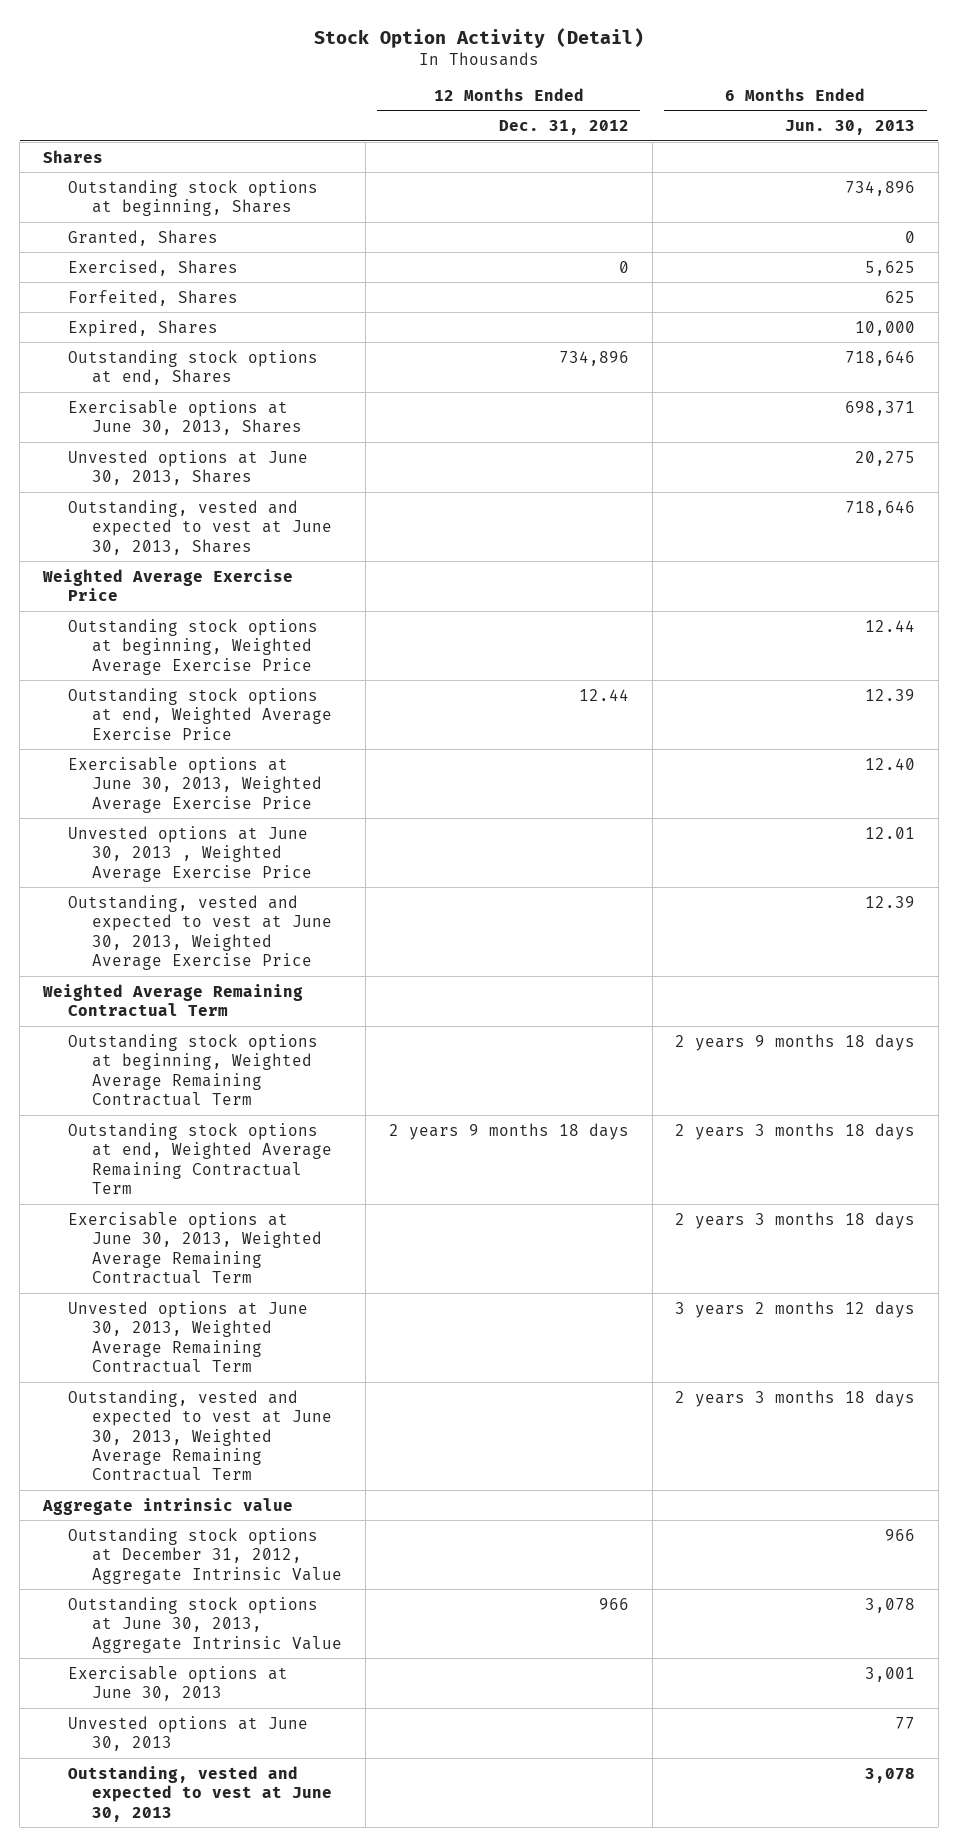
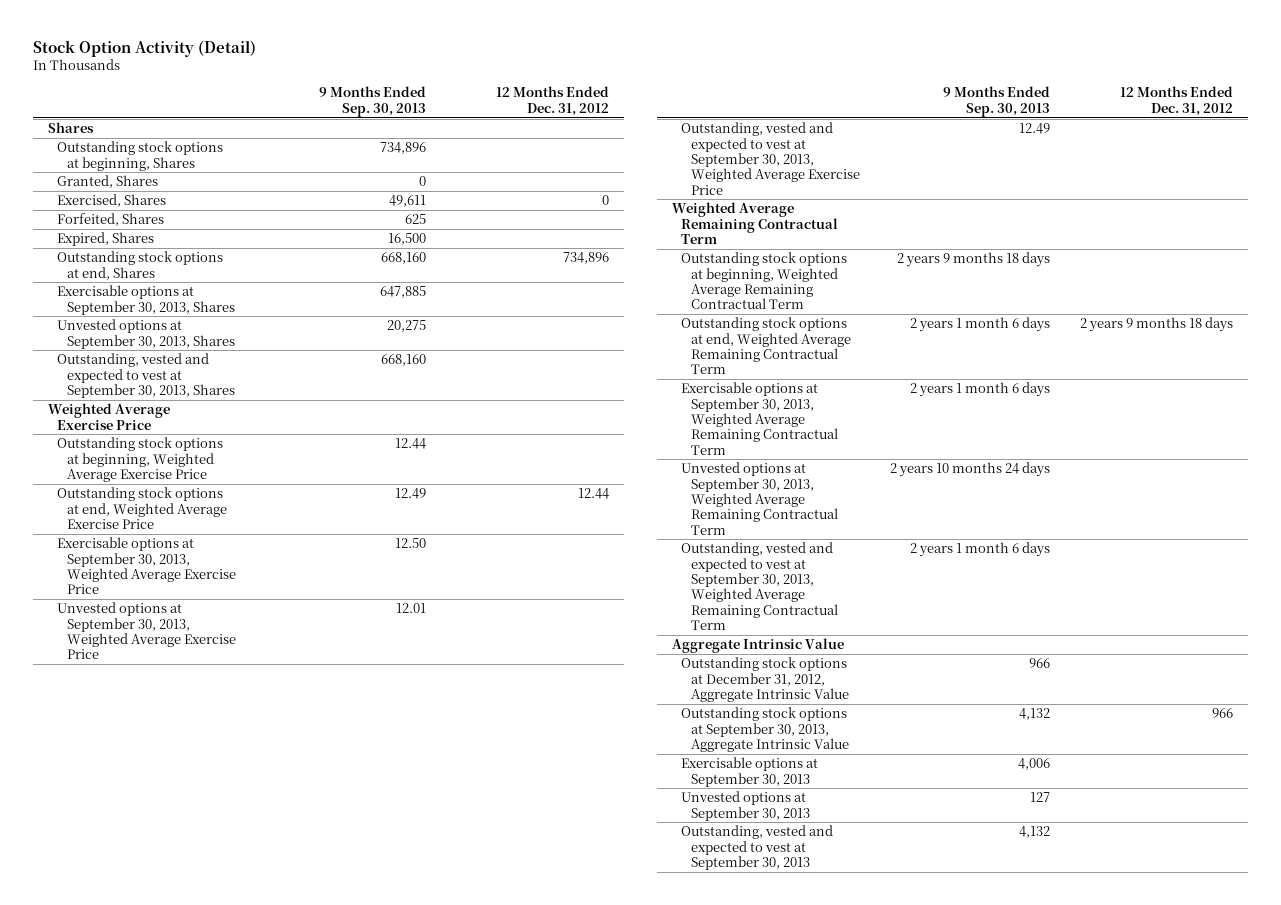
- | 12 Months Ended Dec. 31, 2012 | 6 Months Ended Jun. 30, 2013
+ | 9 Months Ended Sep. 30, 2013 | 12 Months Ended Dec. 31, 2012
- Exercisable options at June 30, 2013, Shares | | 698,371
- Unvested options at June 30, 2013, Shares | | 20,275
- Outstanding, vested and expected to vest at June 30, 2013, Shares | | 718,646
+ Exercisable options at September 30, 2013, Shares | 647,885 |
+ Unvested options at September 30, 2013, Shares | 20,275 |
+ Outstanding, vested and expected to vest at September 30, 2013, Shares | 668,160 |
- Exercisable options at June 30, 2013, Weighted Average Exercise Price | | 12.40
- Unvested options at June 30, 2013 , Weighted Average Exercise Price | | 12.01
- Outstanding, vested and expected to vest at June 30, 2013, Weighted Average Exercise Price | | 12.39
+ Exercisable options at September 30, 2013, Weighted Average Exercise Price | 12.50 |
+ Unvested options at September 30, 2013, Weighted Average Exercise Price | 12.01 |
+ Outstanding, vested and expected to vest at September 30, 2013, Weighted Average Exercise Price | 12.49 |
- Exercisable options at June 30, 2013, Weighted Average Remaining Contractual Term | | 2 years 3 months 18 days
- Unvested options at June 30, 2013, Weighted Average Remaining Contractual Term | | 3 years 2 months 12 days
- Outstanding, vested and expected to vest at June 30, 2013, Weighted Average Remaining Contractual Term | | 2 years 3 months 18 days
- Aggregate intrinsic value
+ Exercisable options at September 30, 2013, Weighted Average Remaining Contractual Term | 2 years 1 month 6 days |
+ Unvested options at September 30, 2013, Weighted Average Remaining Contractual Term | 2 years 10 months 24 days |
+ Outstanding, vested and expected to vest at September 30, 2013, Weighted Average Remaining Contractual Term | 2 years 1 month 6 days |
+ Aggregate Intrinsic Value
- Outstanding stock options at June 30, 2013, Aggregate Intrinsic Value | 966 | 3,078
- Exercisable options at June 30, 2013 | | 3,001
- Unvested options at June 30, 2013 | | 77
- Outstanding, vested and expected to vest at June 30, 2013 | | 3,078
+ Outstanding stock options at September 30, 2013, Aggregate Intrinsic Value | 4,132 | 966
+ Exercisable options at September 30, 2013 | 4,006 |
+ Unvested options at September 30, 2013 | 127 |
+ Outstanding, vested and expected to vest at September 30, 2013 | 4,132 |

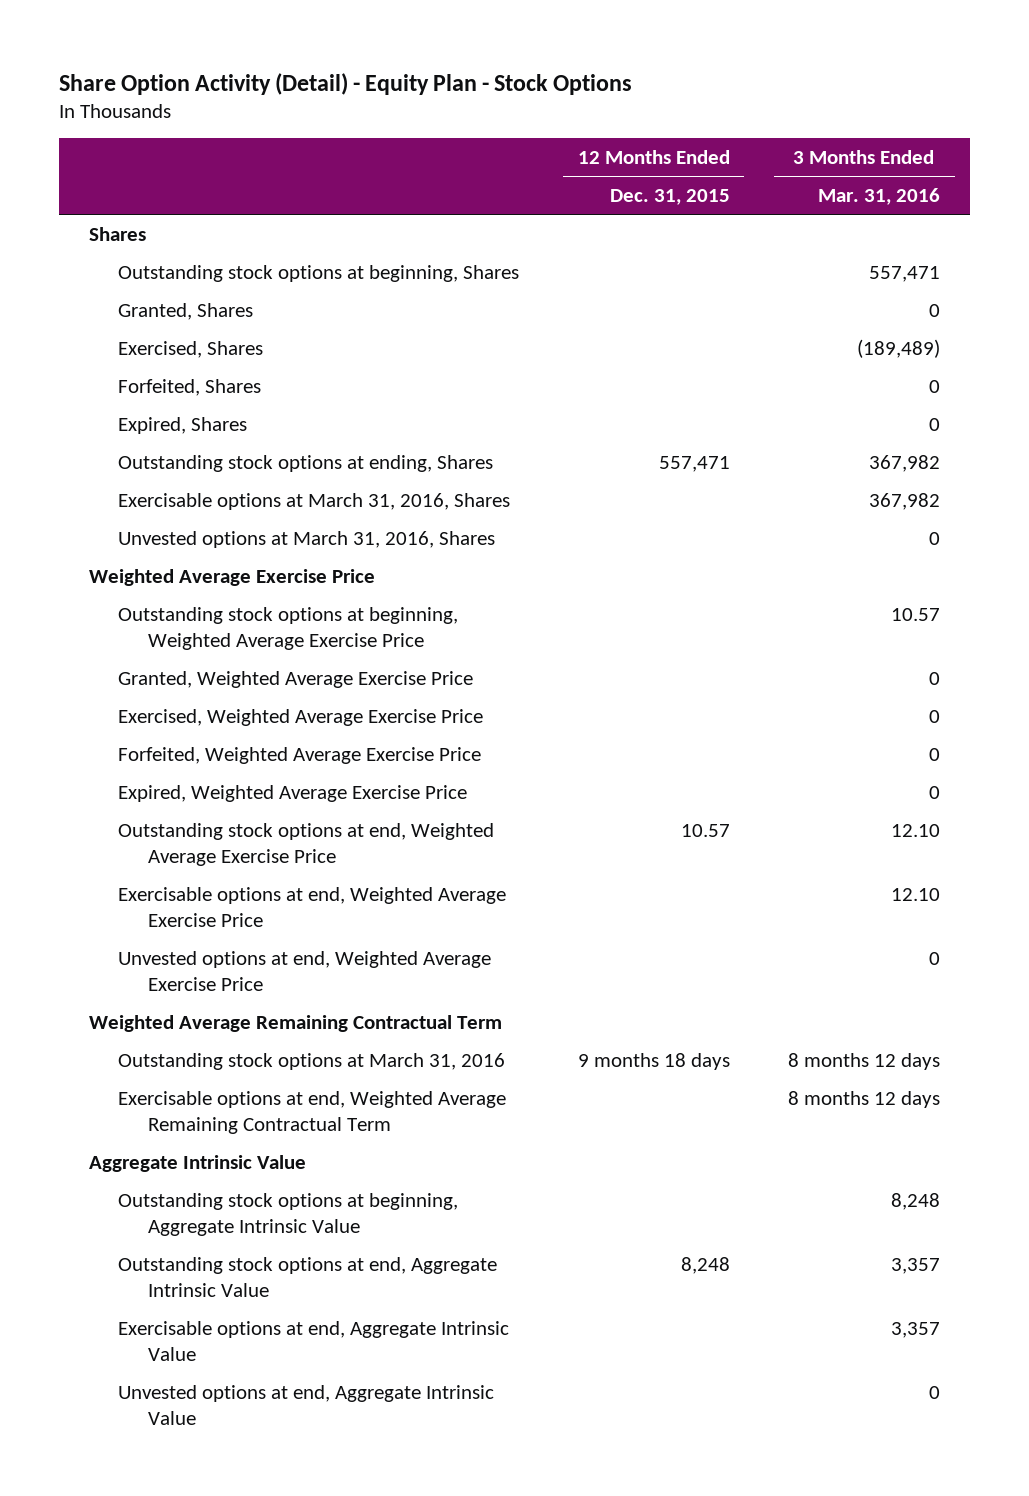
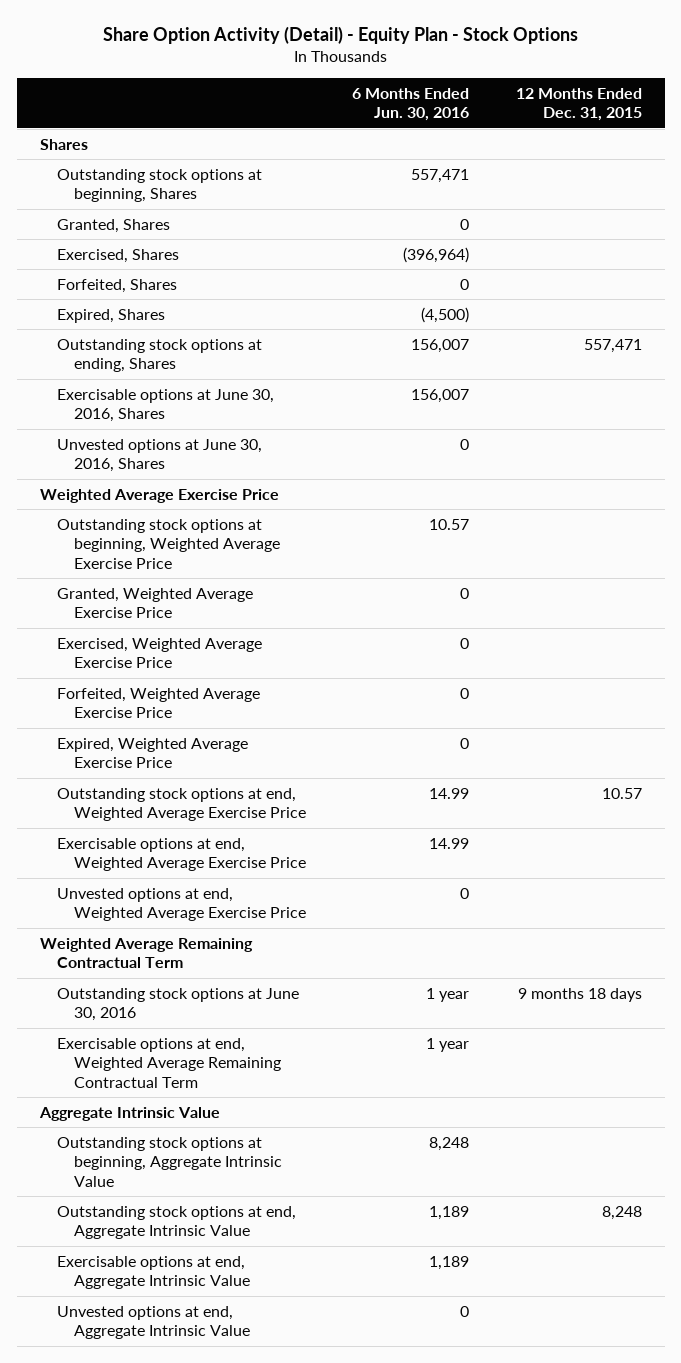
- | 12 Months Ended Dec. 31, 2015 | 3 Months Ended Mar. 31, 2016
+ | 6 Months Ended Jun. 30, 2016 | 12 Months Ended Dec. 31, 2015
- Exercisable options at March 31, 2016, Shares | | 367,982
- Unvested options at March 31, 2016, Shares | | 0
+ Exercisable options at June 30, 2016, Shares | 156,007 |
+ Unvested options at June 30, 2016, Shares | 0 |
- Outstanding stock options at March 31, 2016 | 9 months 18 days | 8 months 12 days
+ Outstanding stock options at June 30, 2016 | 1 year | 9 months 18 days

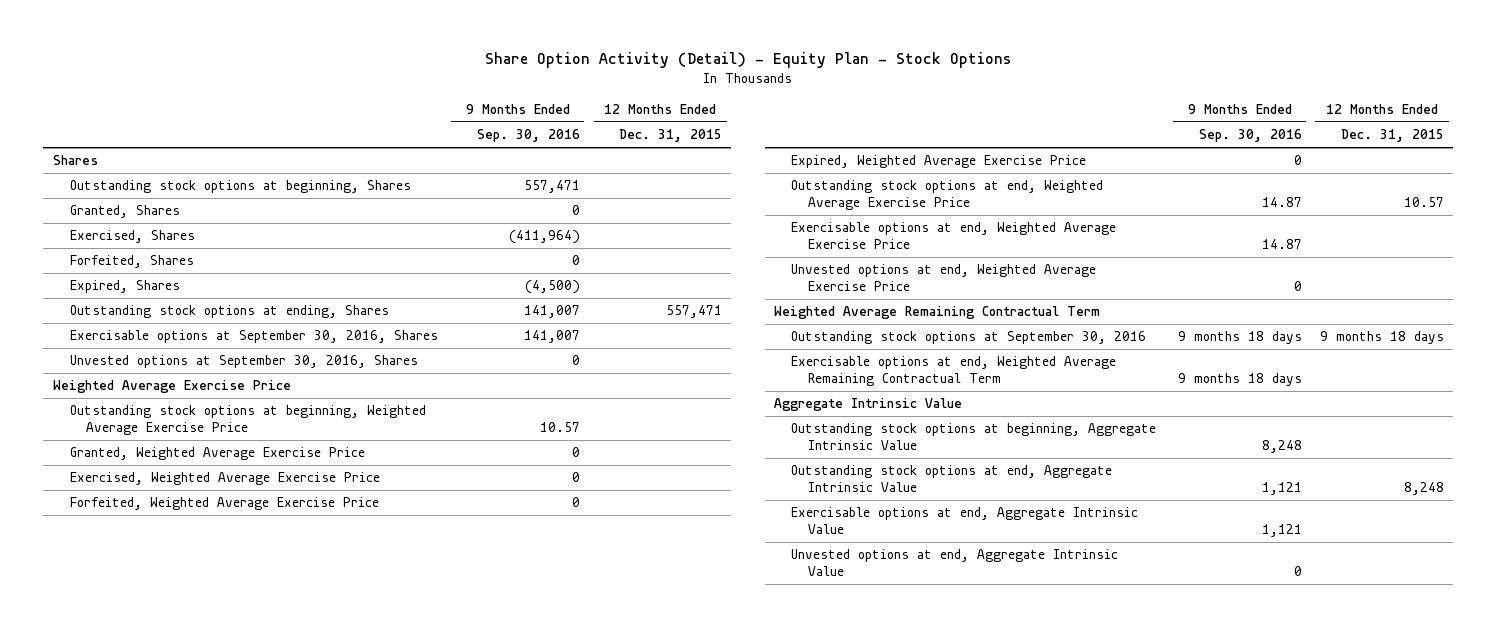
- | 6 Months Ended Jun. 30, 2016 | 12 Months Ended Dec. 31, 2015
+ | 9 Months Ended Sep. 30, 2016 | 12 Months Ended Dec. 31, 2015
- Exercisable options at June 30, 2016, Shares | 156,007 |
- Unvested options at June 30, 2016, Shares | 0 |
+ Exercisable options at September 30, 2016, Shares | 141,007 |
+ Unvested options at September 30, 2016, Shares | 0 |
- Outstanding stock options at June 30, 2016 | 1 year | 9 months 18 days
+ Outstanding stock options at September 30, 2016 | 9 months 18 days | 9 months 18 days

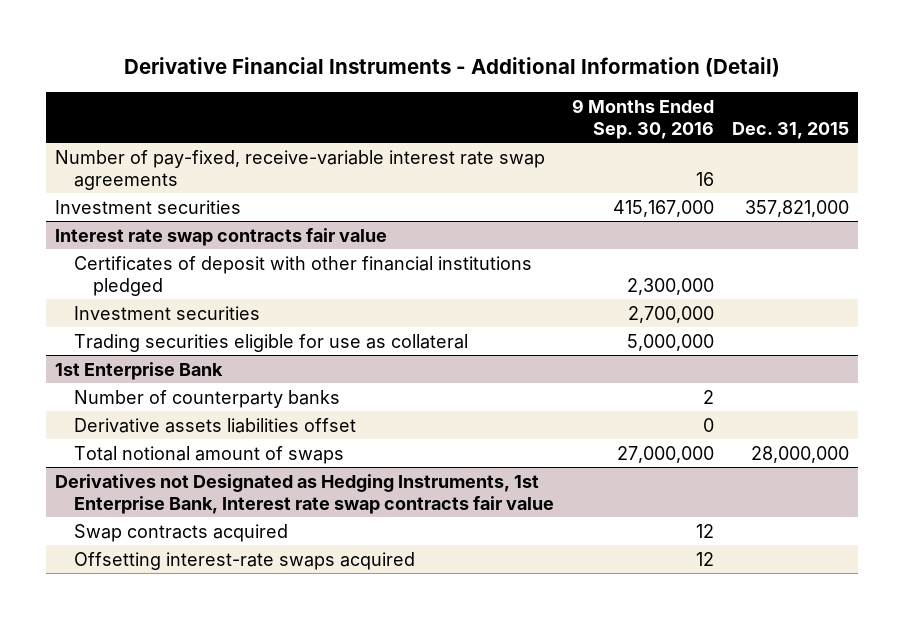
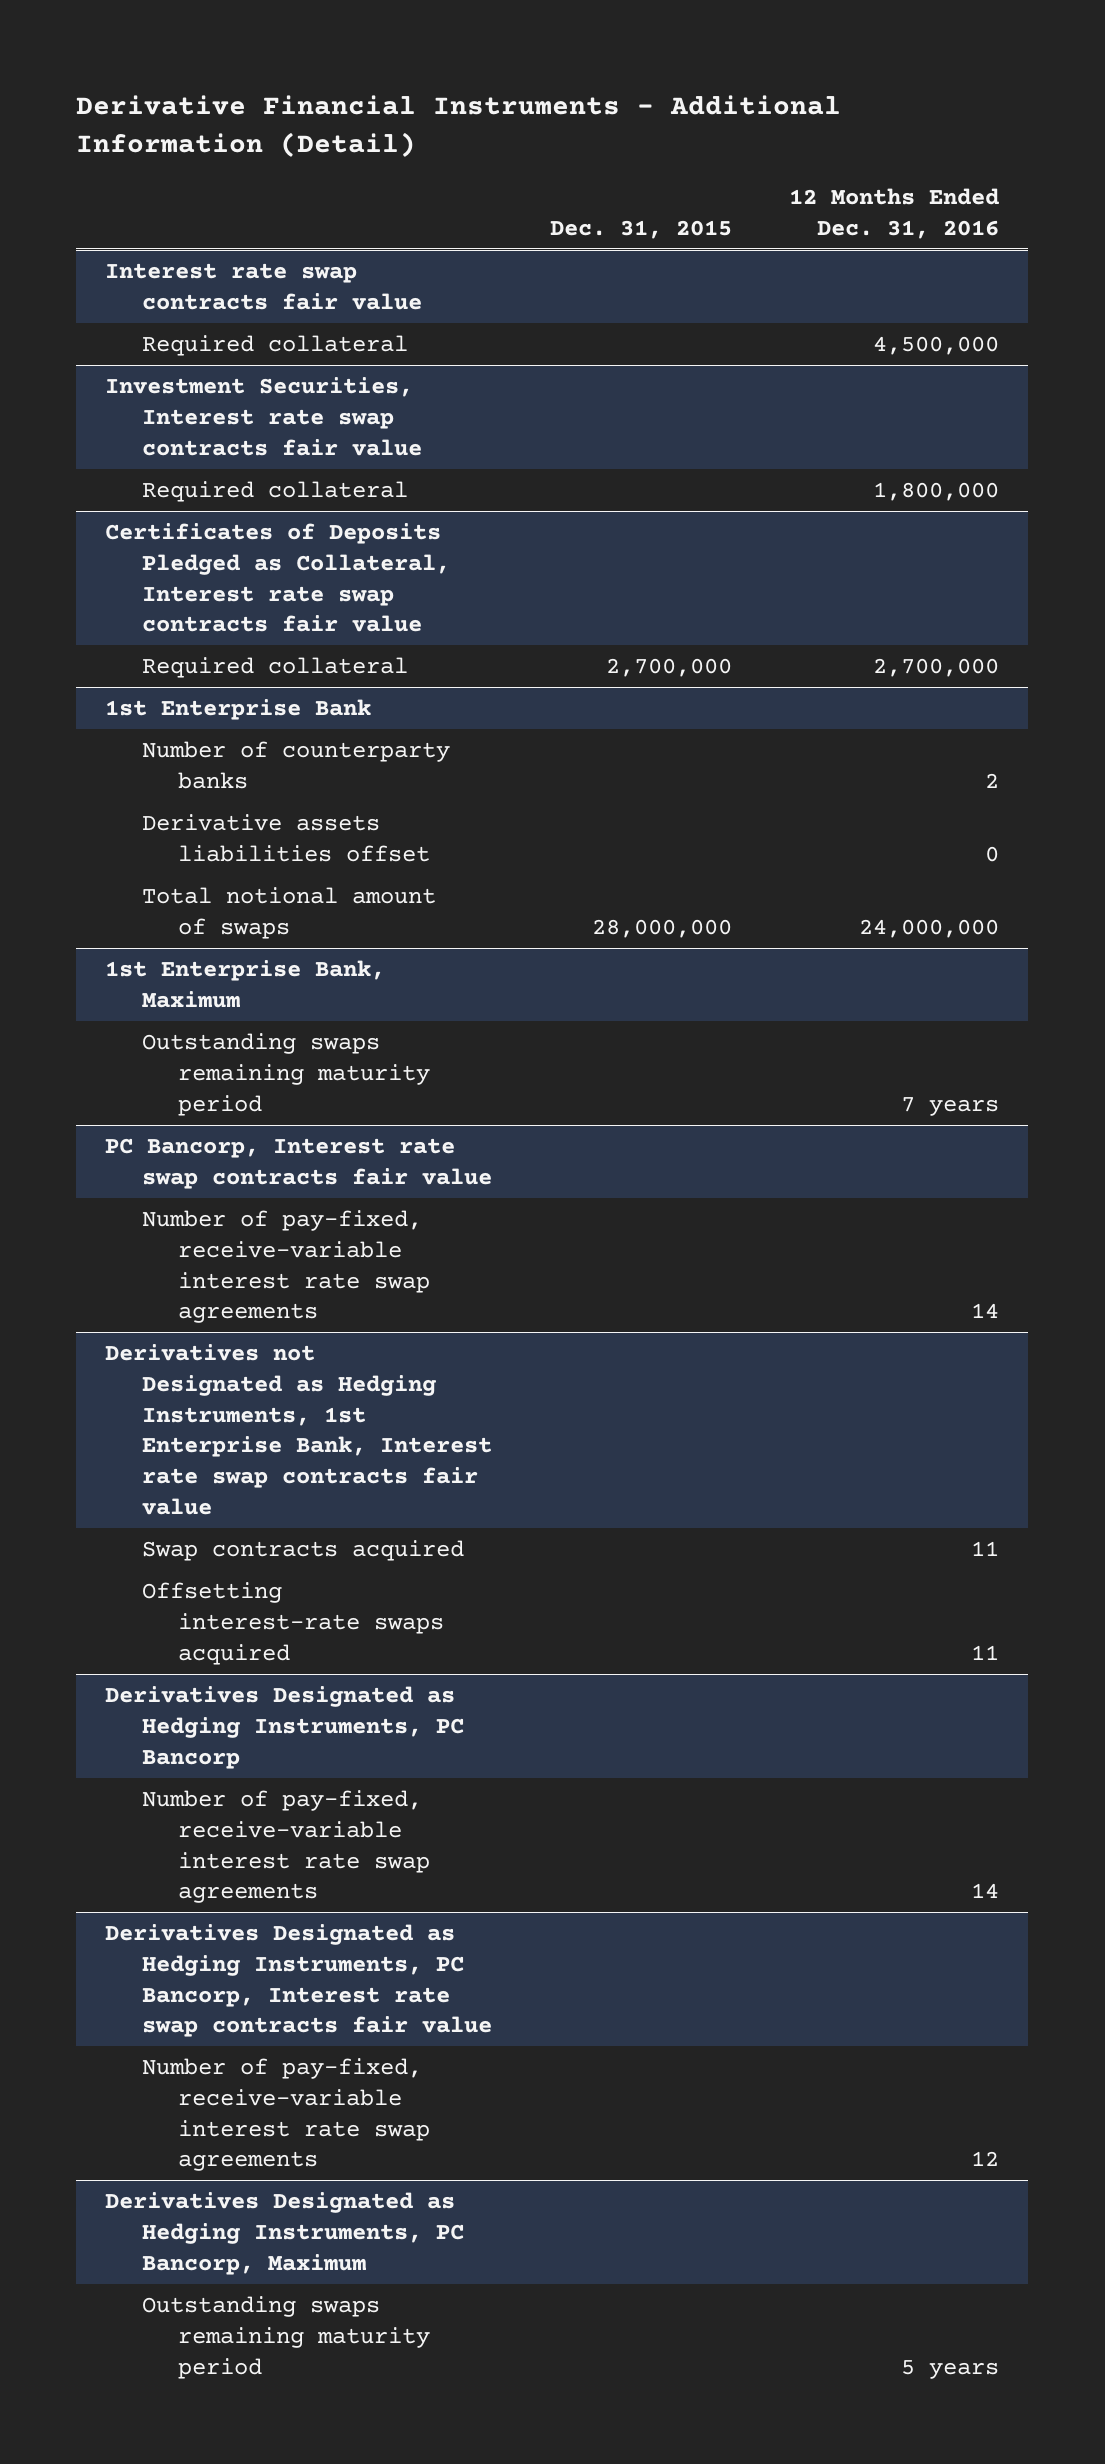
- | 9 Months Ended Sep. 30, 2016 | Dec. 31, 2015
+ | Dec. 31, 2015 | 12 Months Ended Dec. 31, 2016
- Number of pay-fixed, receive-variable interest rate swap agreements | 16 |
- Investment securities | 415,167,000 | 357,821,000
@ Interest rate swap contracts fair value
- Certificates of deposit with other financial institutions pledged | 2,300,000 |
- Investment securities | 2,700,000 |
- Trading securities eligible for use as collateral | 5,000,000 |
+ Required collateral | | 4,500,000
+ Investment Securities, Interest rate swap contracts fair value
+ Required collateral | | 1,800,000
+ Certificates of Deposits Pledged as Collateral, Interest rate swap contracts fair value
+ Required collateral | 2,700,000 | 2,700,000
+ 1st Enterprise Bank, Maximum
+ Outstanding swaps remaining maturity period | | 7 years
+ PC Bancorp, Interest rate swap contracts fair value
+ Number of pay-fixed, receive-variable interest rate swap agreements | | 14
+ Derivatives Designated as Hedging Instruments, PC Bancorp
+ Number of pay-fixed, receive-variable interest rate swap agreements | | 14
+ Derivatives Designated as Hedging Instruments, PC Bancorp, Interest rate swap contracts fair value
+ Number of pay-fixed, receive-variable interest rate swap agreements | | 12
+ Derivatives Designated as Hedging Instruments, PC Bancorp, Maximum
+ Outstanding swaps remaining maturity period | | 5 years

